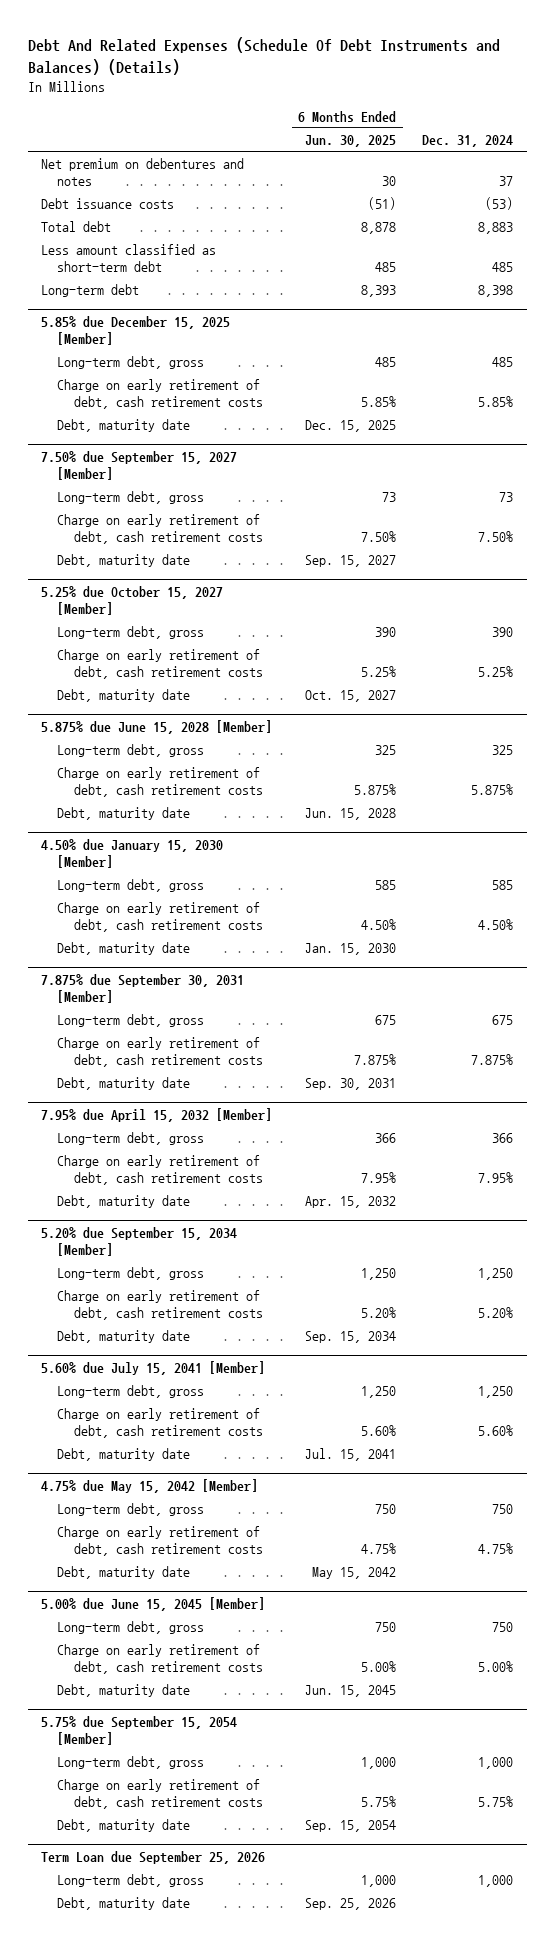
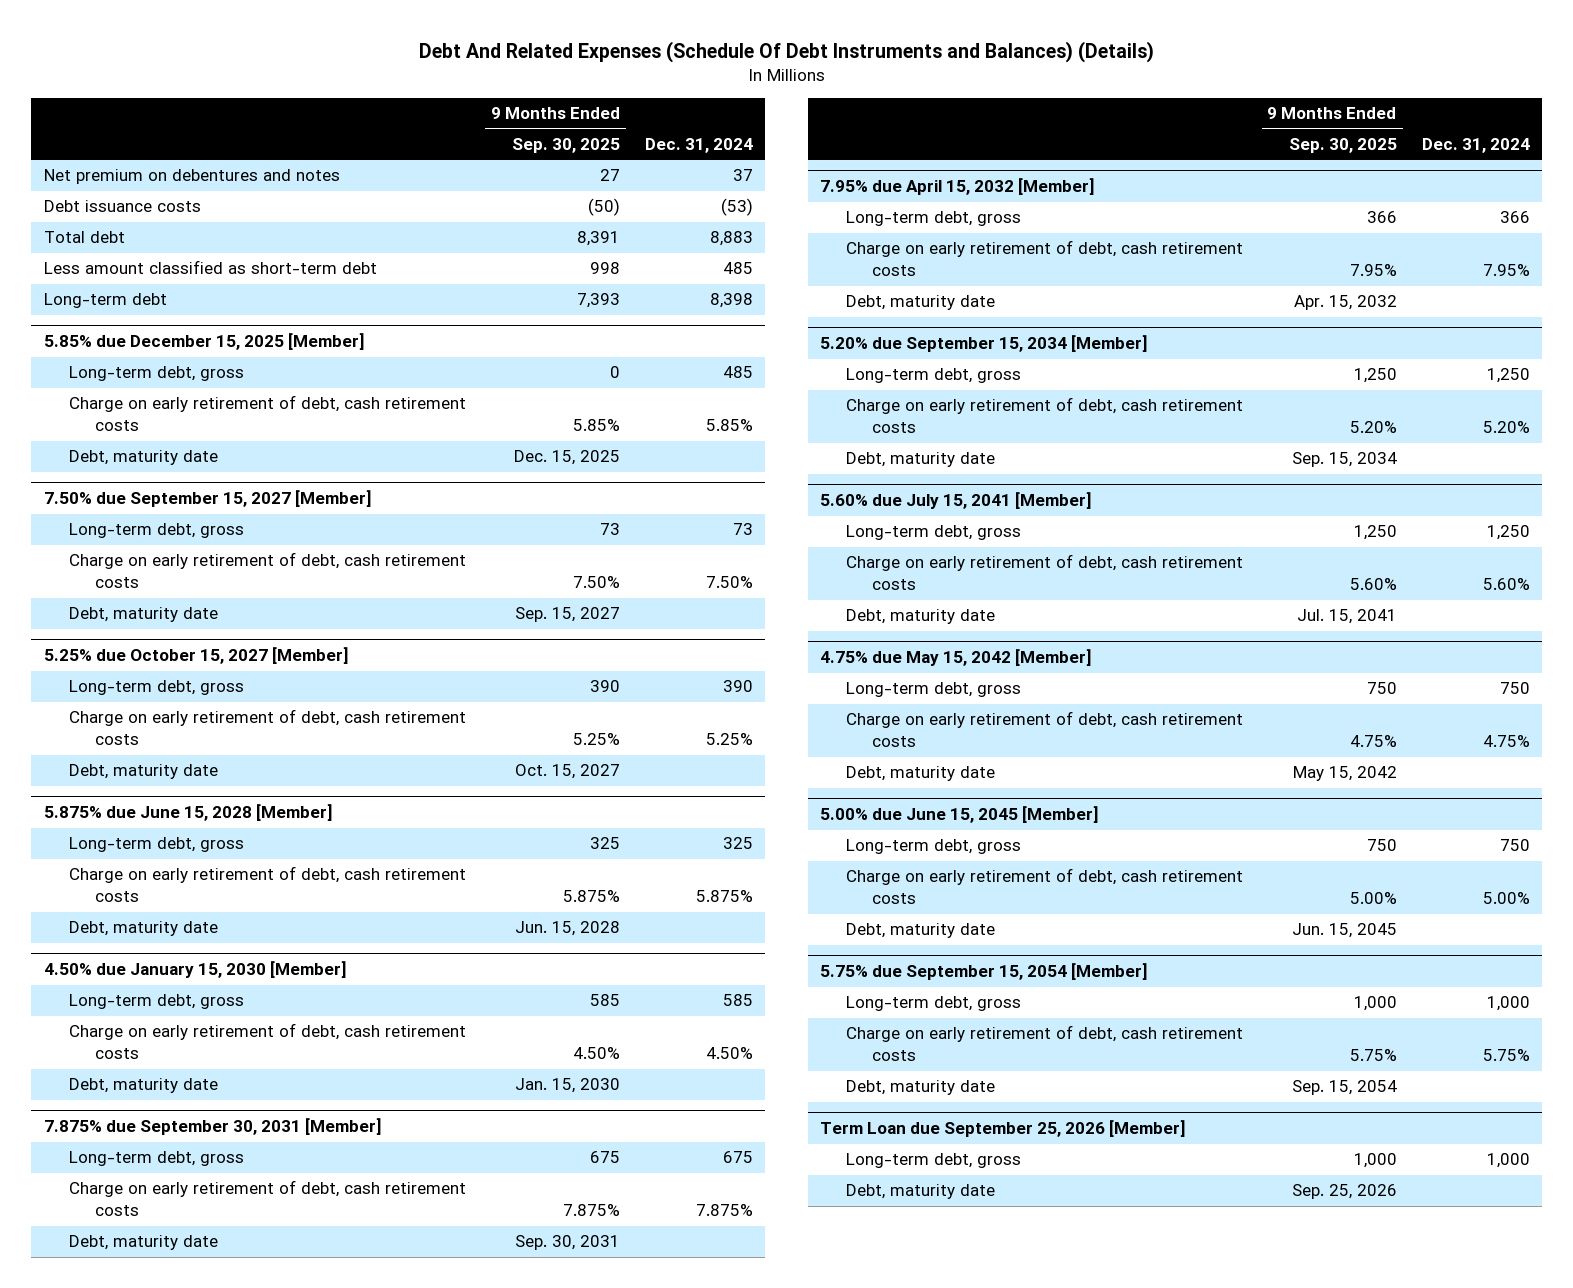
- | 6 Months Ended Jun. 30, 2025 | Dec. 31, 2024
+ | 9 Months Ended Sep. 30, 2025 | Dec. 31, 2024
- Term Loan due September 25, 2026
+ Term Loan due September 25, 2026 [Member]

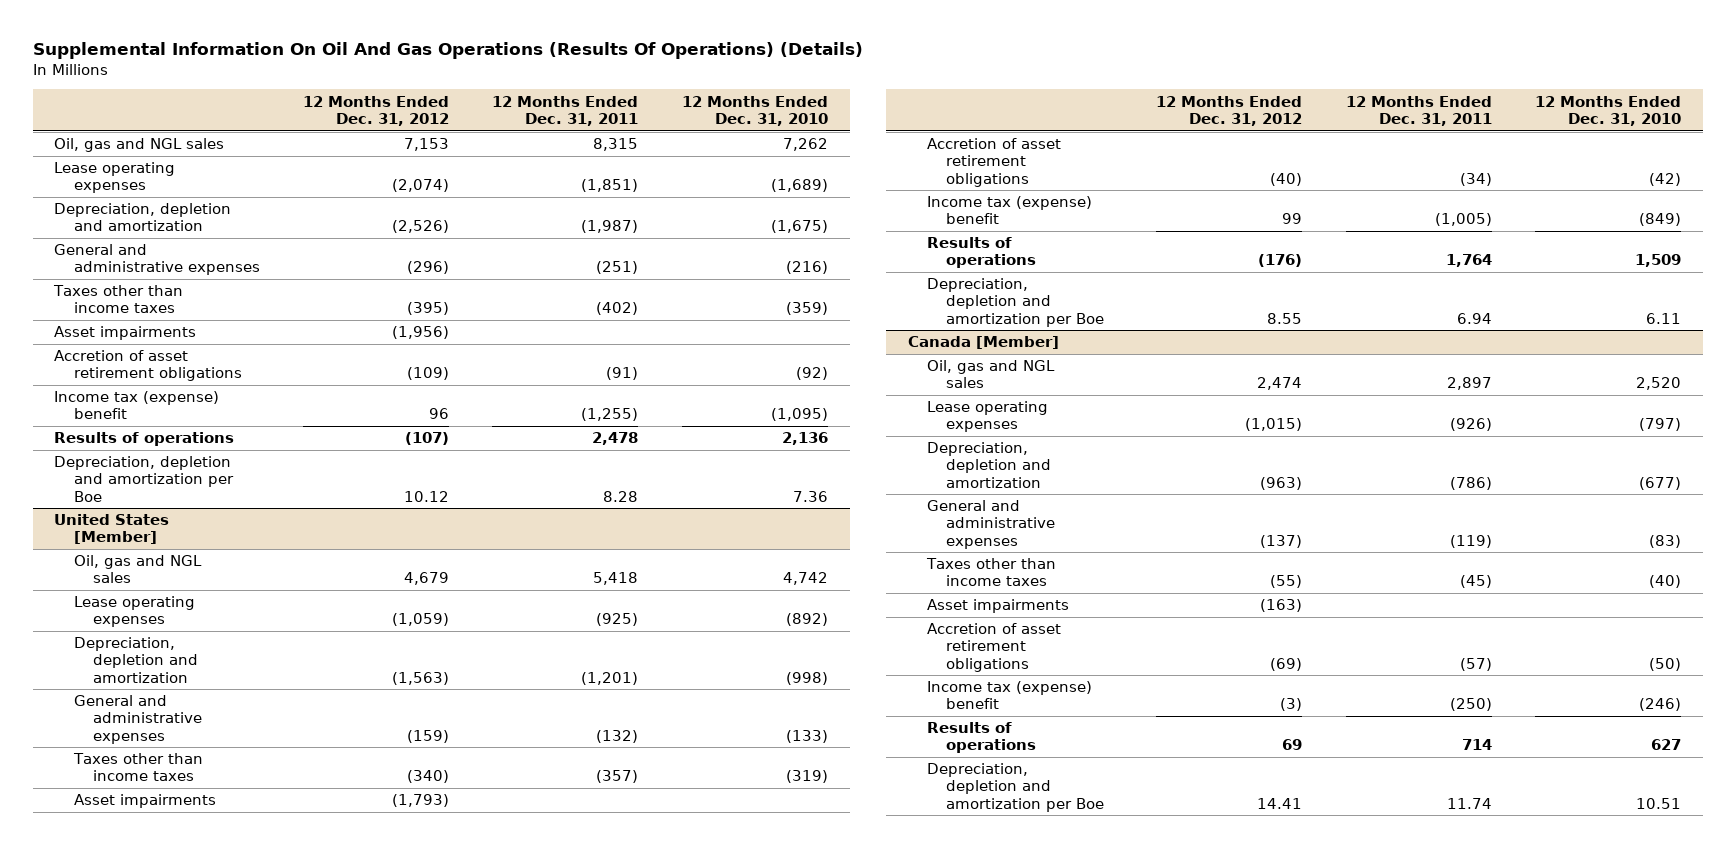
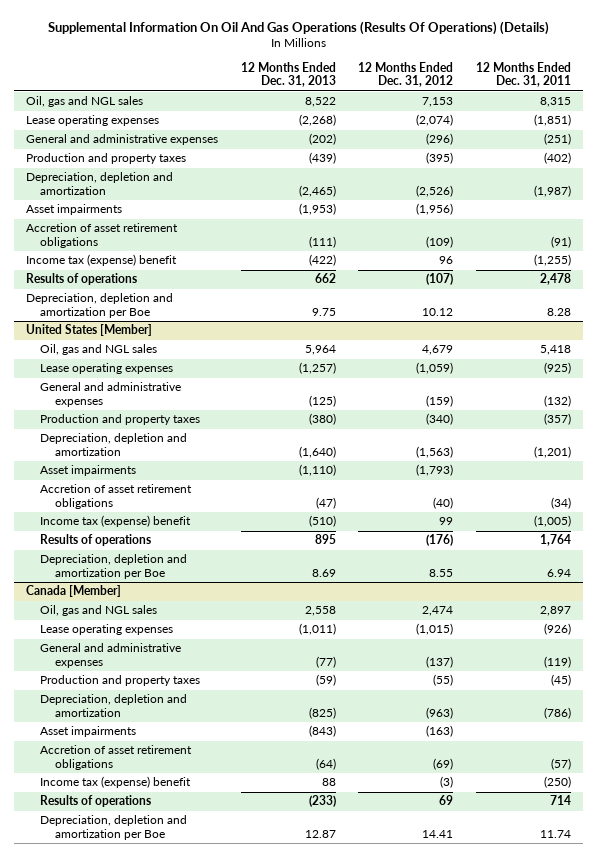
- | 12 Months Ended Dec. 31, 2012 | 12 Months Ended Dec. 31, 2011 | 12 Months Ended Dec. 31, 2010
+ | 12 Months Ended Dec. 31, 2013 | 12 Months Ended Dec. 31, 2012 | 12 Months Ended Dec. 31, 2011
- Taxes other than income taxes | (395) | (402) | (359)
+ Production and property taxes | (439) | (395) | (402)
moved down: Depreciation, depletion and amortization | (2,465) | (2,526) | (1,987)
@ United States [Member]
- Taxes other than income taxes | (340) | (357) | (319)
+ Production and property taxes | (380) | (340) | (357)
moved down: Depreciation, depletion and amortization | (1,640) | (1,563) | (1,201)
@ Canada [Member]
- Taxes other than income taxes | (55) | (45) | (40)
+ Production and property taxes | (59) | (55) | (45)
moved down: Depreciation, depletion and amortization | (825) | (963) | (786)

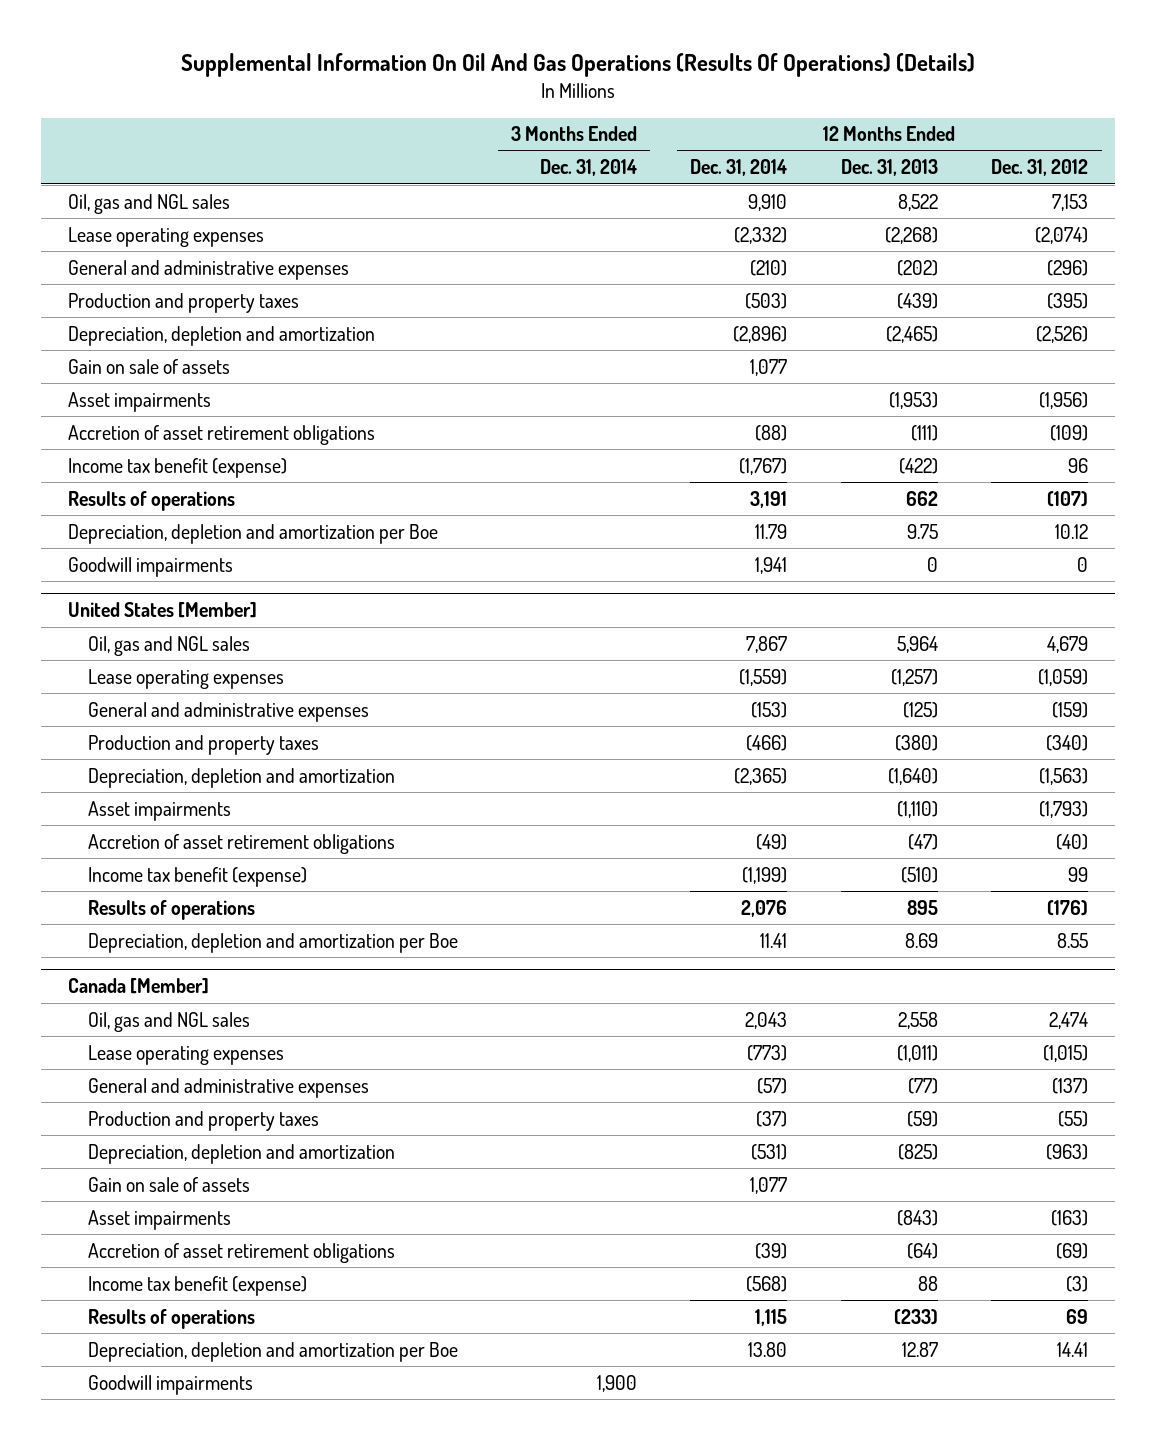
- | 12 Months Ended Dec. 31, 2013 | 12 Months Ended Dec. 31, 2012 | 12 Months Ended Dec. 31, 2011
+ | 3 Months Ended Dec. 31, 2014 | 12 Months Ended Dec. 31, 2014 | 12 Months Ended Dec. 31, 2013 | 12 Months Ended Dec. 31, 2012
+ Gain on sale of assets | | 1,077 | |
- Income tax (expense) benefit | (422) | 96 | (1,255)
+ Income tax benefit (expense) | | (1,767) | (422) | 96
+ Goodwill impairments | | 1,941 | 0 | 0
@ United States [Member]
- Income tax (expense) benefit | (510) | 99 | (1,005)
+ Income tax benefit (expense) | | (1,199) | (510) | 99
@ Canada [Member]
+ Gain on sale of assets | | 1,077 | |
- Income tax (expense) benefit | 88 | (3) | (250)
+ Income tax benefit (expense) | | (568) | 88 | (3)
+ Goodwill impairments | 1,900 | | |

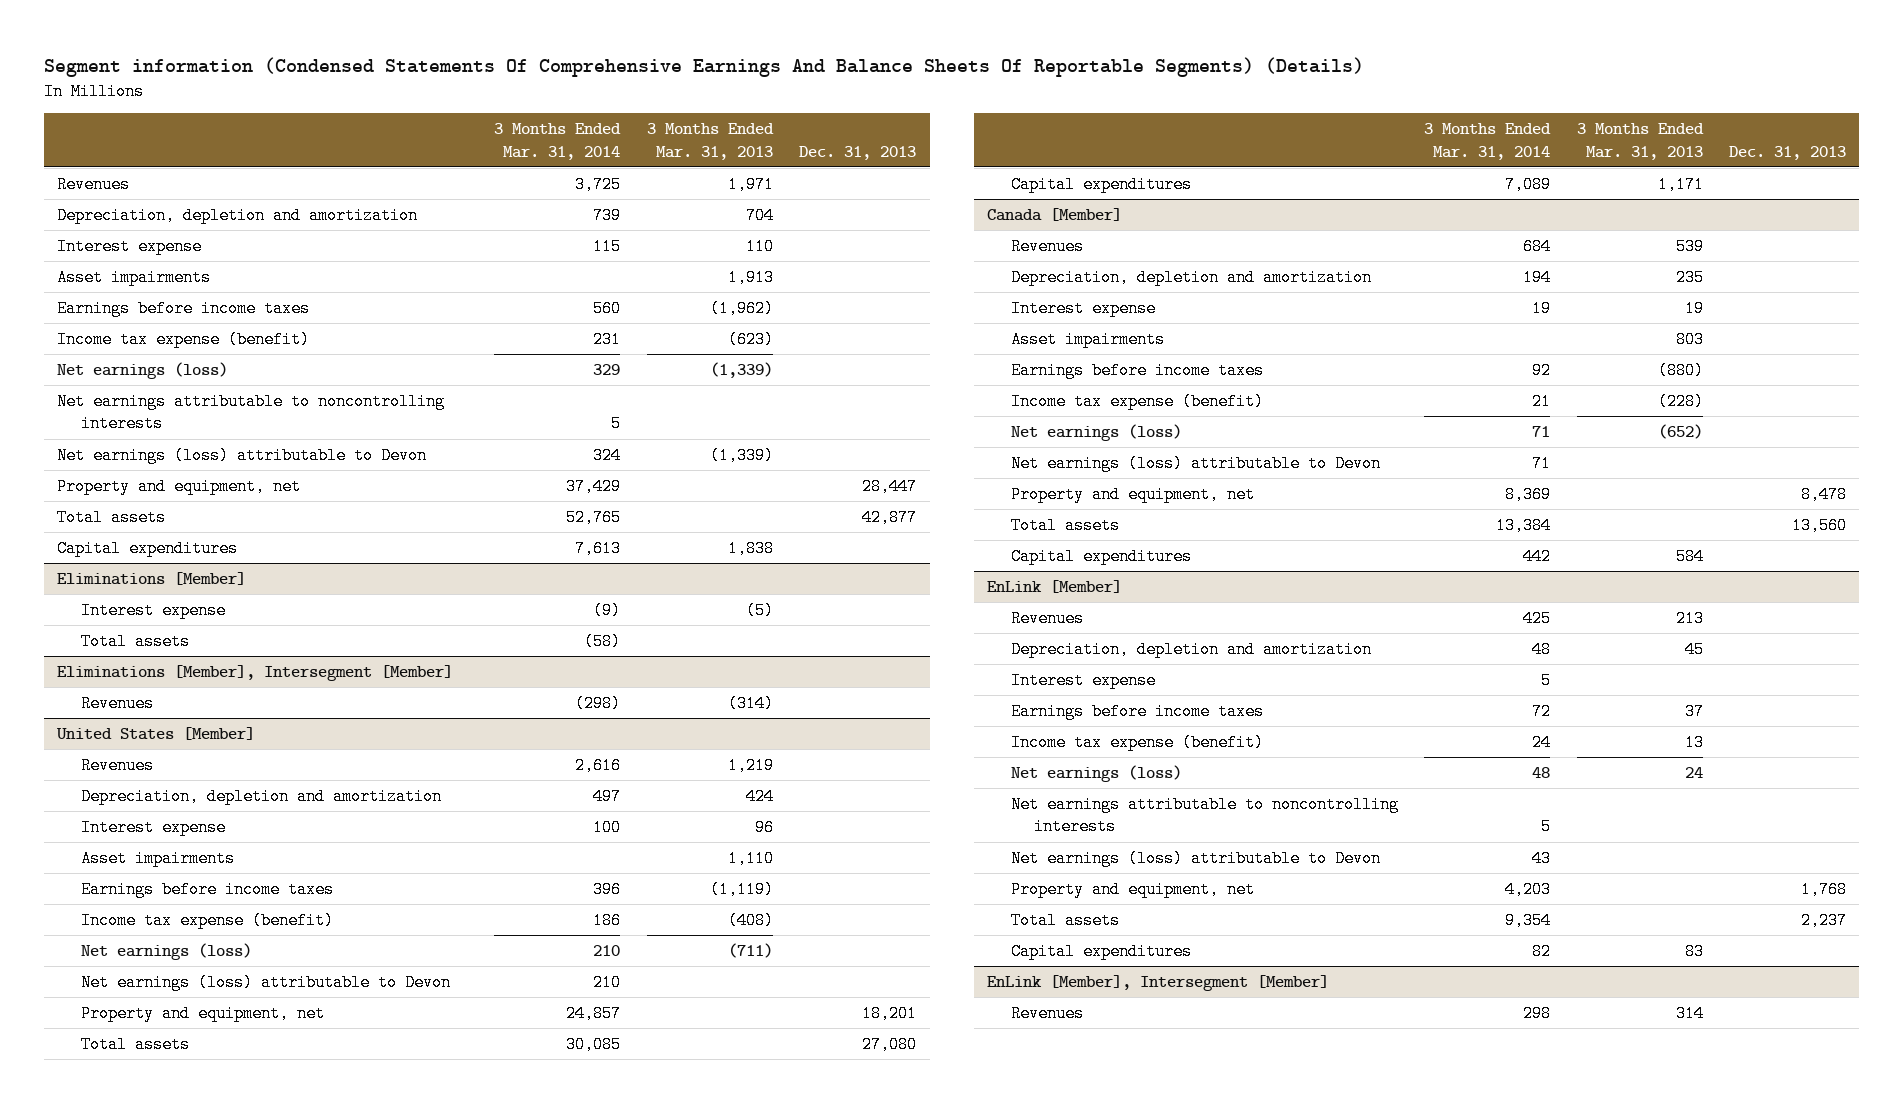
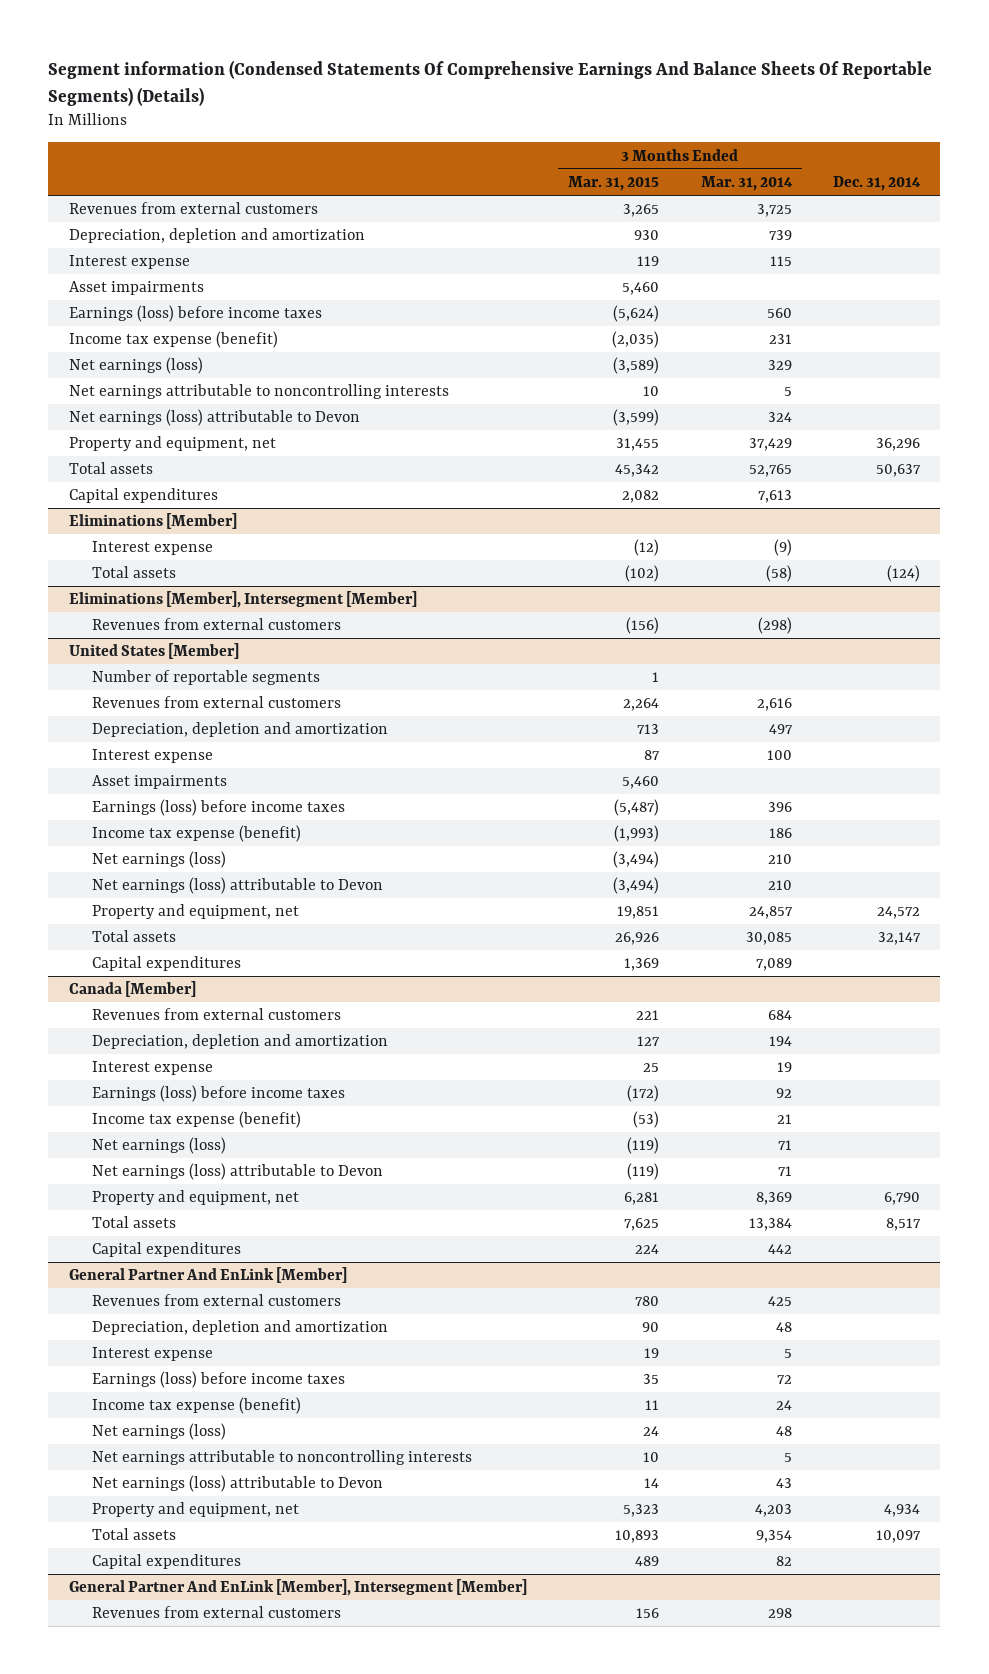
- | 3 Months Ended Mar. 31, 2014 | 3 Months Ended Mar. 31, 2013 | Dec. 31, 2013
+ | 3 Months Ended Mar. 31, 2015 | 3 Months Ended Mar. 31, 2014 | Dec. 31, 2014
- Revenues | 3,725 | 1,971 |
+ Revenues from external customers | 3,265 | 3,725 |
- Earnings before income taxes | 560 | (1,962) |
+ Earnings (loss) before income taxes | (5,624) | 560 |
@ Eliminations [Member], Intersegment [Member]
- Revenues | (298) | (314) |
+ Revenues from external customers | (156) | (298) |
@ United States [Member]
- Revenues | 2,616 | 1,219 |
+ Number of reportable segments | 1 | |
+ Revenues from external customers | 2,264 | 2,616 |
- Earnings before income taxes | 396 | (1,119) |
+ Earnings (loss) before income taxes | (5,487) | 396 |
@ Canada [Member]
- Revenues | 684 | 539 |
+ Revenues from external customers | 221 | 684 |
- Asset impairments | | 803 |
- Earnings before income taxes | 92 | (880) |
+ Earnings (loss) before income taxes | (172) | 92 |
- EnLink [Member]
- Revenues | 425 | 213 |
+ General Partner And EnLink [Member]
+ Revenues from external customers | 780 | 425 |
- Earnings before income taxes | 72 | 37 |
+ Earnings (loss) before income taxes | 35 | 72 |
- EnLink [Member], Intersegment [Member]
- Revenues | 298 | 314 |
+ General Partner And EnLink [Member], Intersegment [Member]
+ Revenues from external customers | 156 | 298 |

